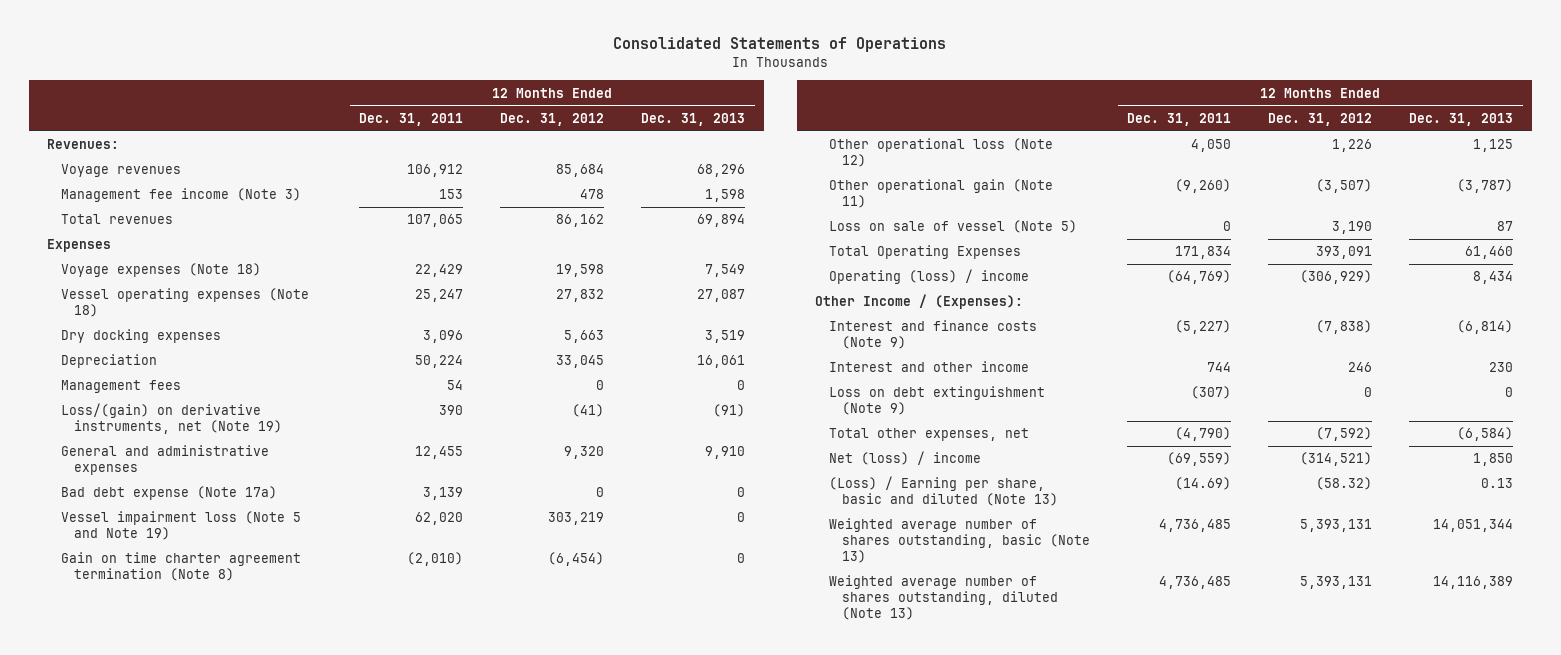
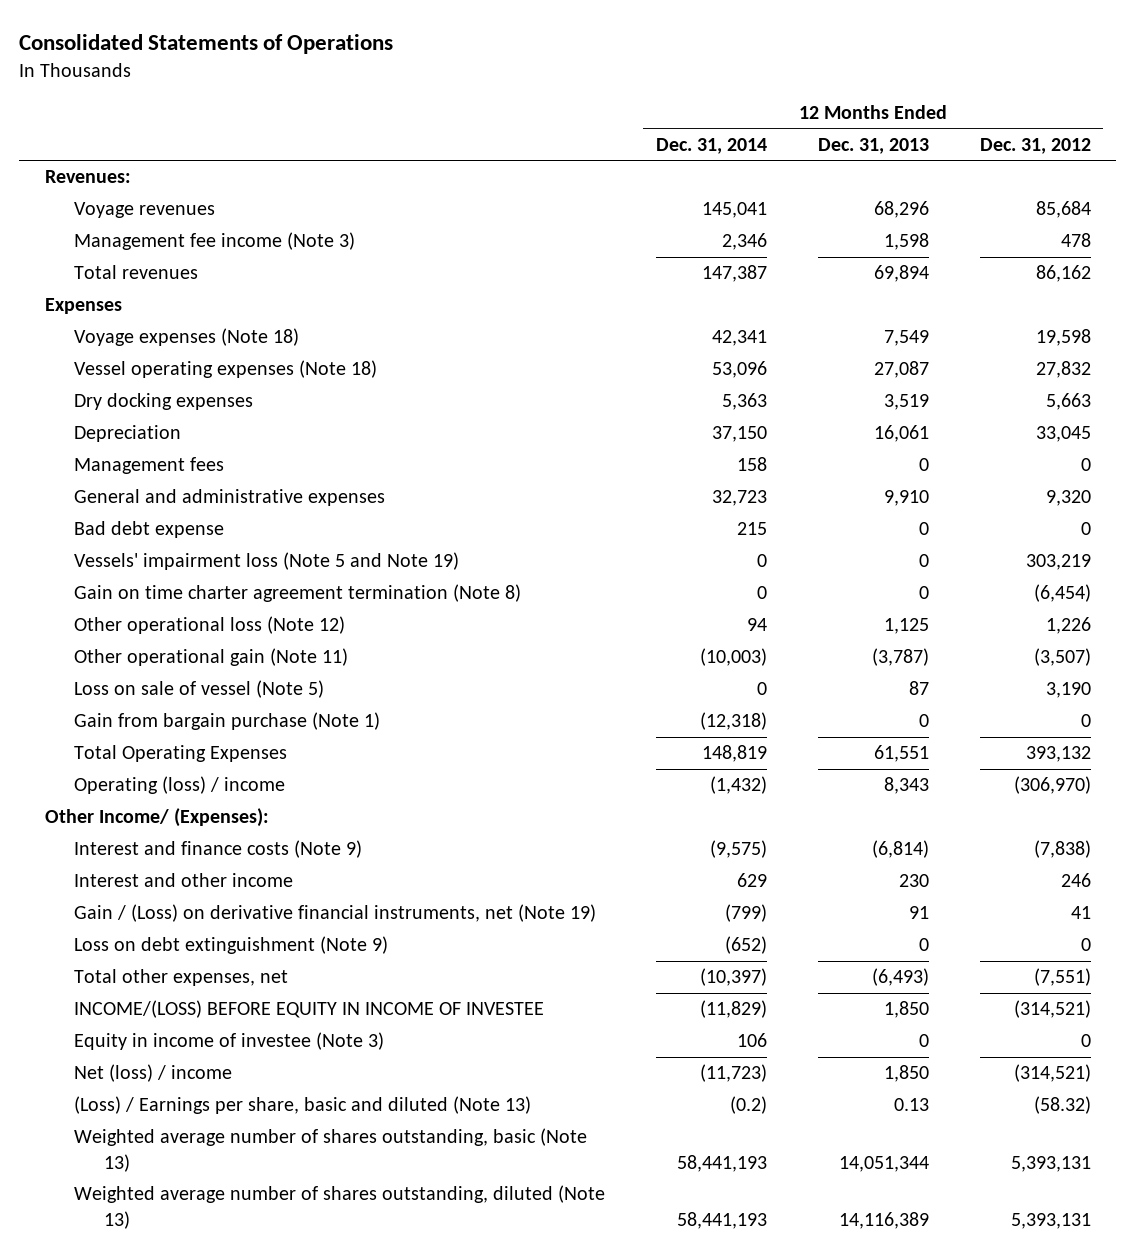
- | 12 Months Ended Dec. 31, 2011 | 12 Months Ended Dec. 31, 2012 | 12 Months Ended Dec. 31, 2013
+ | 12 Months Ended Dec. 31, 2014 | 12 Months Ended Dec. 31, 2013 | 12 Months Ended Dec. 31, 2012
- Loss/(gain) on derivative instruments, net (Note 19) | 390 | (41) | (91)
- Bad debt expense (Note 17a) | 3,139 | 0 | 0
- Vessel impairment loss (Note 5 and Note 19) | 62,020 | 303,219 | 0
+ Bad debt expense | 215 | 0 | 0
+ Vessels' impairment loss (Note 5 and Note 19) | 0 | 0 | 303,219
- Total Operating Expenses | 171,834 | 393,091 | 61,460
- Operating (loss) / income | (64,769) | (306,929) | 8,434
- Other Income / (Expenses):
+ Gain from bargain purchase (Note 1) | (12,318) | 0 | 0
+ Total Operating Expenses | 148,819 | 61,551 | 393,132
+ Operating (loss) / income | (1,432) | 8,343 | (306,970)
+ Other Income/ (Expenses):
+ Gain / (Loss) on derivative financial instruments, net (Note 19) | (799) | 91 | 41
- Total other expenses, net | (4,790) | (7,592) | (6,584)
+ Total other expenses, net | (10,397) | (6,493) | (7,551)
+ INCOME/(LOSS) BEFORE EQUITY IN INCOME OF INVESTEE | (11,829) | 1,850 | (314,521)
+ Equity in income of investee (Note 3) | 106 | 0 | 0
- (Loss) / Earning per share, basic and diluted (Note 13) | (14.69) | (58.32) | 0.13
+ (Loss) / Earnings per share, basic and diluted (Note 13) | (0.2) | 0.13 | (58.32)

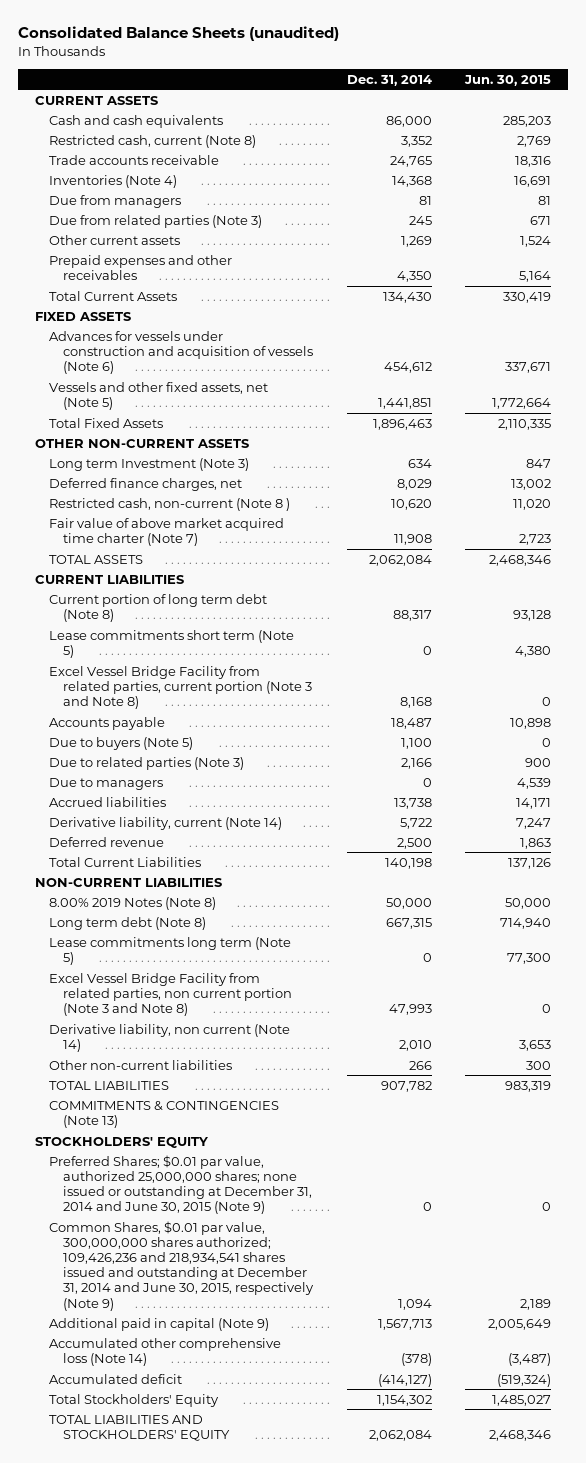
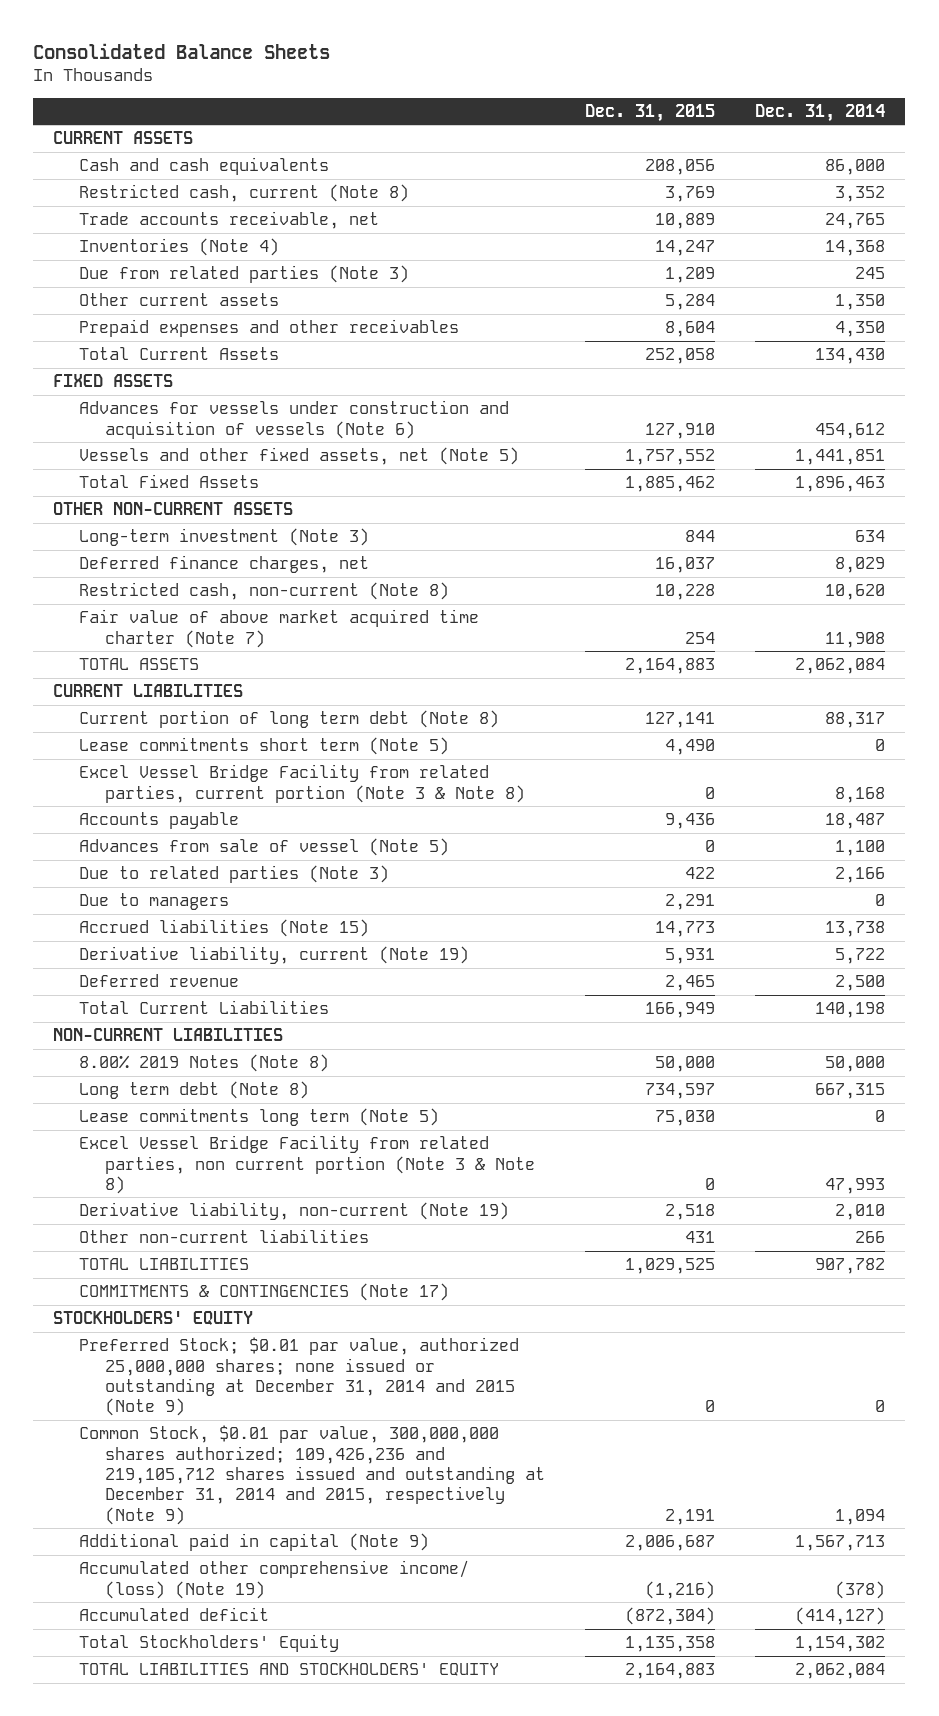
- Consolidated Balance Sheets (unaudited)
+ Consolidated Balance Sheets
- | Dec. 31, 2014 | Jun. 30, 2015
+ | Dec. 31, 2015 | Dec. 31, 2014
- Trade accounts receivable | 24,765 | 18,316
+ Trade accounts receivable, net | 10,889 | 24,765
- Due from managers | 81 | 81
- Other current assets | 1,269 | 1,524
+ Other current assets | 5,284 | 1,350
- Long term Investment (Note 3) | 634 | 847
+ Long-term investment (Note 3) | 844 | 634
- Restricted cash, non-current (Note 8 ) | 10,620 | 11,020
+ Restricted cash, non-current (Note 8) | 10,228 | 10,620
- Excel Vessel Bridge Facility from related parties, current portion (Note 3 and Note 8) | 8,168 | 0
+ Excel Vessel Bridge Facility from related parties, current portion (Note 3 & Note 8) | 0 | 8,168
- Due to buyers (Note 5) | 1,100 | 0
+ Advances from sale of vessel (Note 5) | 0 | 1,100
- Accrued liabilities | 13,738 | 14,171
- Derivative liability, current (Note 14) | 5,722 | 7,247
+ Accrued liabilities (Note 15) | 14,773 | 13,738
+ Derivative liability, current (Note 19) | 5,931 | 5,722
- Excel Vessel Bridge Facility from related parties, non current portion (Note 3 and Note 8) | 47,993 | 0
- Derivative liability, non current (Note 14) | 2,010 | 3,653
+ Excel Vessel Bridge Facility from related parties, non current portion (Note 3 & Note 8) | 0 | 47,993
+ Derivative liability, non-current (Note 19) | 2,518 | 2,010
- COMMITMENTS & CONTINGENCIES (Note 13)
+ COMMITMENTS & CONTINGENCIES (Note 17)
- Preferred Shares; $0.01 par value, authorized 25,000,000 shares; none issued or outstanding at December 31, 2014 and June 30, 2015 (Note 9) | 0 | 0
- Common Shares, $0.01 par value, 300,000,000 shares authorized; 109,426,236 and 218,934,541 shares issued and outstanding at December 31, 2014 and June 30, 2015, respectively (Note 9) | 1,094 | 2,189
+ Preferred Stock; $0.01 par value, authorized 25,000,000 shares; none issued or outstanding at December 31, 2014 and 2015 (Note 9) | 0 | 0
+ Common Stock, $0.01 par value, 300,000,000 shares authorized; 109,426,236 and 219,105,712 shares issued and outstanding at December 31, 2014 and 2015, respectively (Note 9) | 2,191 | 1,094
- Accumulated other comprehensive loss (Note 14) | (378) | (3,487)
+ Accumulated other comprehensive income/ (loss) (Note 19) | (1,216) | (378)

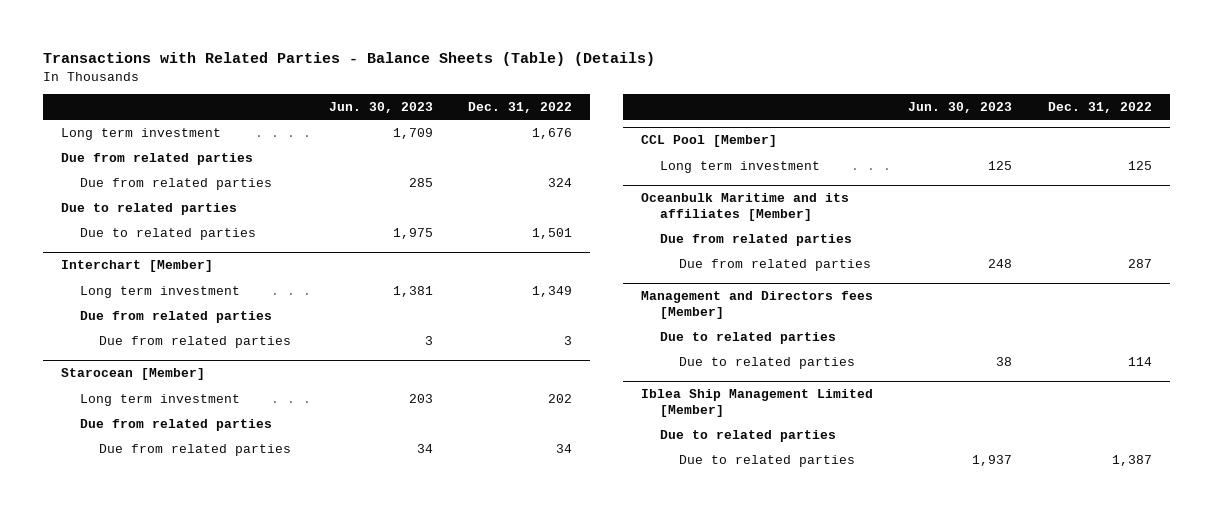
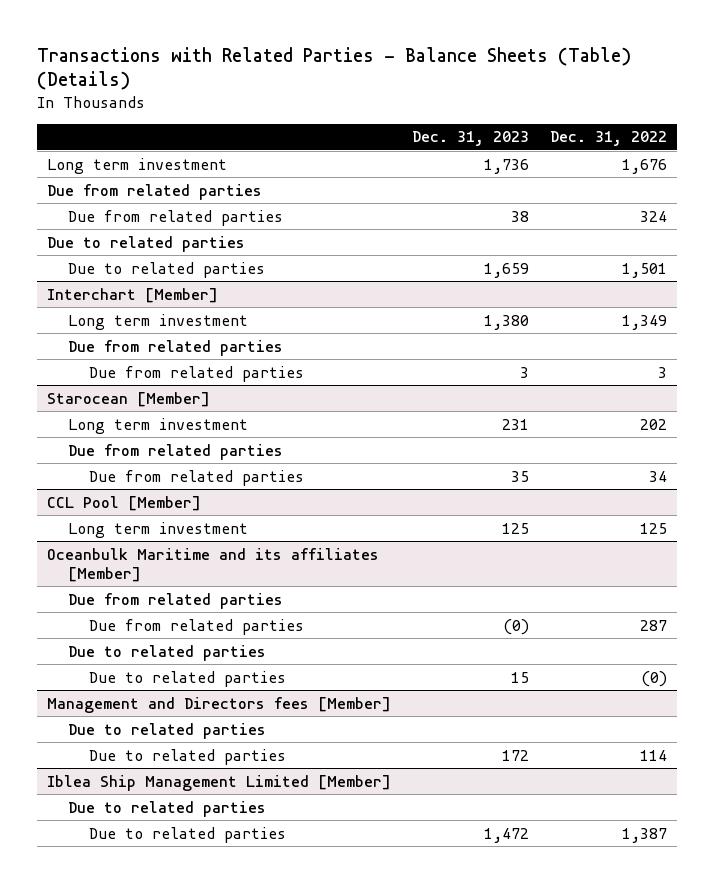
- | Jun. 30, 2023 | Dec. 31, 2022
+ | Dec. 31, 2023 | Dec. 31, 2022
@ Oceanbulk Maritime and its affiliates [Member]
+ Due to related parties
+ Due to related parties | 15 | (0)

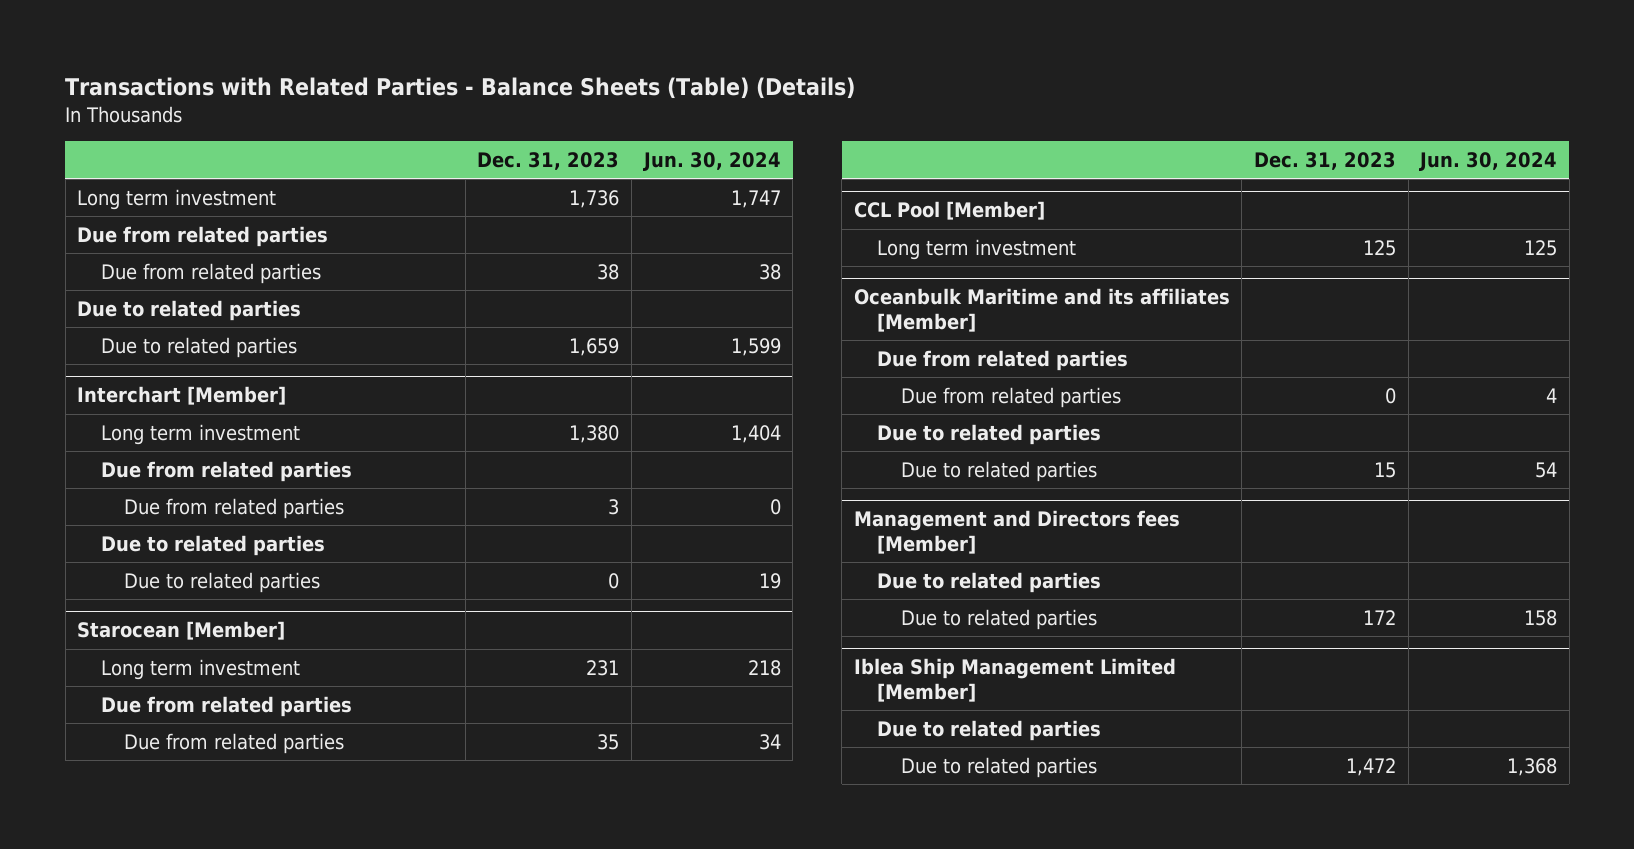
- | Dec. 31, 2023 | Dec. 31, 2022
+ | Dec. 31, 2023 | Jun. 30, 2024
@ Interchart [Member]
+ Due to related parties
+ Due to related parties | 0 | 19
@ Oceanbulk Maritime and its affiliates [Member]
- Due from related parties | (0) | 287
+ Due from related parties | 0 | 4

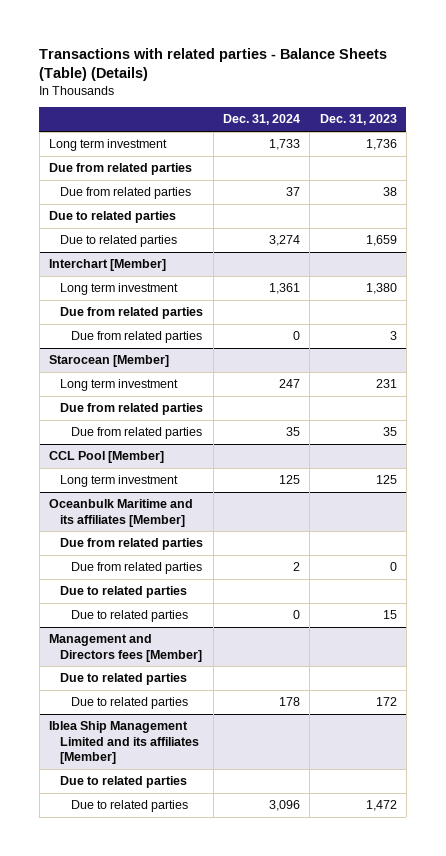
- Transactions with Related Parties - Balance Sheets (Table) (Details)
+ Transactions with related parties - Balance Sheets (Table) (Details)
- | Dec. 31, 2023 | Jun. 30, 2024
+ | Dec. 31, 2024 | Dec. 31, 2023
@ Interchart [Member]
- Due to related parties
- Due to related parties | 0 | 19
- Iblea Ship Management Limited [Member]
+ Iblea Ship Management Limited and its affiliates [Member]

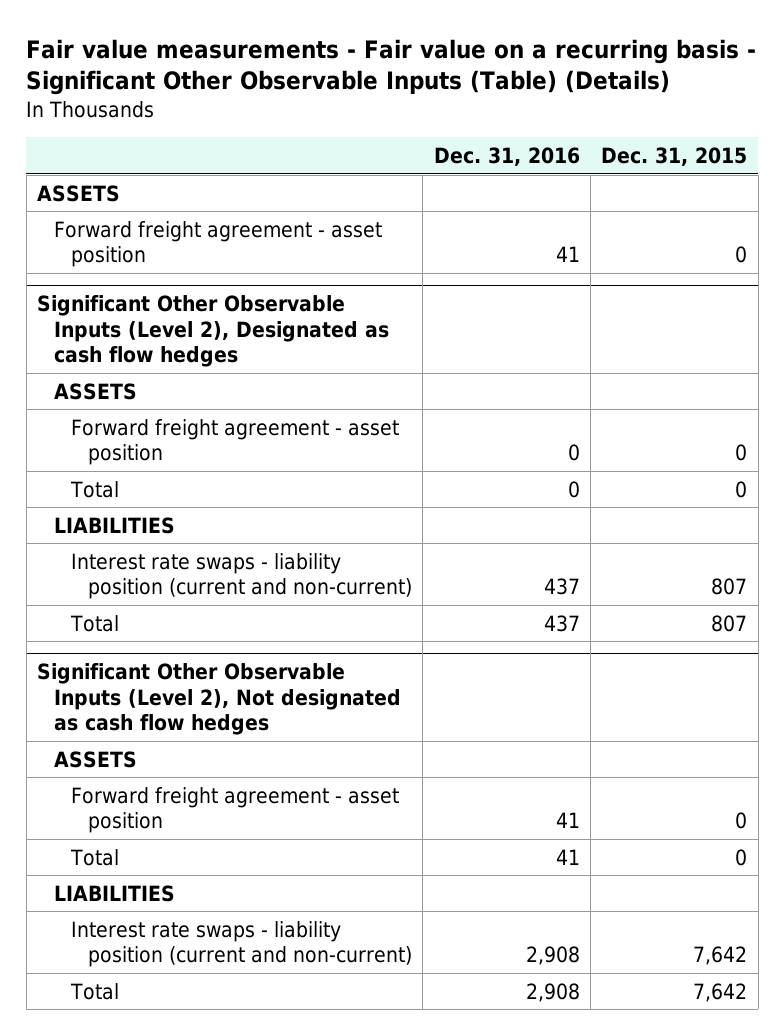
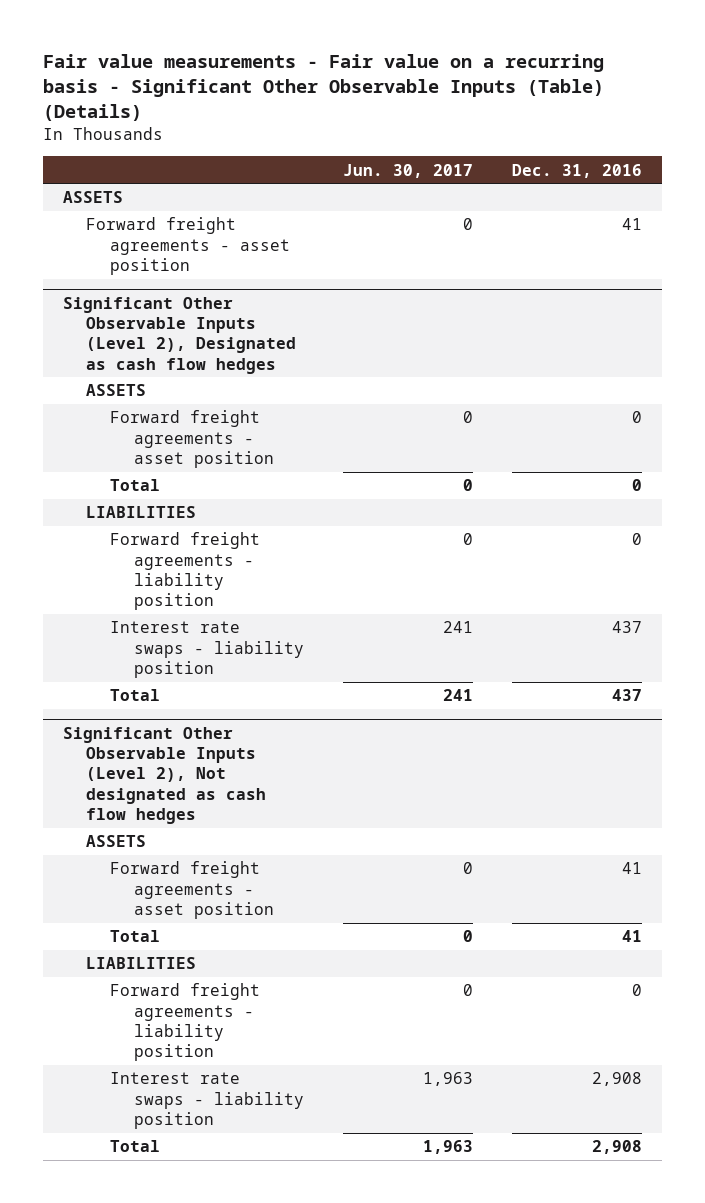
- | Dec. 31, 2016 | Dec. 31, 2015
+ | Jun. 30, 2017 | Dec. 31, 2016
- Forward freight agreement - asset position | 41 | 0
+ Forward freight agreements - asset position | 0 | 41
@ Significant Other Observable Inputs (Level 2), Designated as cash flow hedges
- Forward freight agreement - asset position | 0 | 0
+ Forward freight agreements - asset position | 0 | 0
- Interest rate swaps - liability position (current and non-current) | 437 | 807
+ Forward freight agreements - liability position | 0 | 0
+ Interest rate swaps - liability position | 241 | 437
@ Significant Other Observable Inputs (Level 2), Not designated as cash flow hedges
- Forward freight agreement - asset position | 41 | 0
+ Forward freight agreements - asset position | 0 | 41
- Interest rate swaps - liability position (current and non-current) | 2,908 | 7,642
+ Forward freight agreements - liability position | 0 | 0
+ Interest rate swaps - liability position | 1,963 | 2,908

